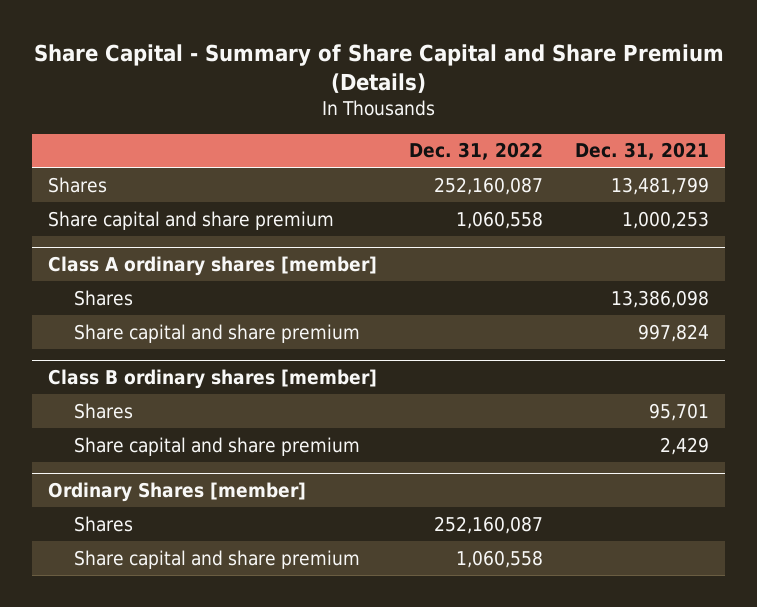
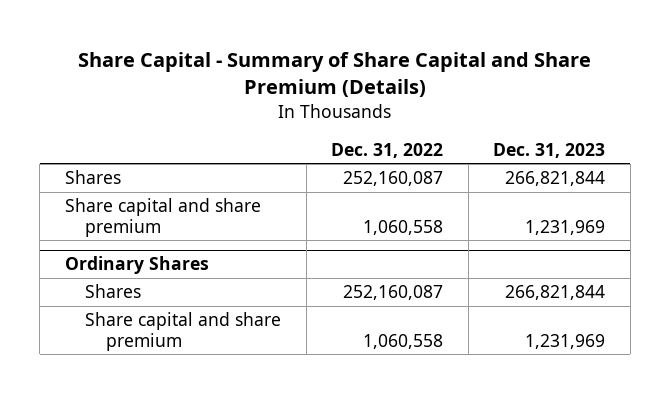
- | Dec. 31, 2022 | Dec. 31, 2021
+ | Dec. 31, 2022 | Dec. 31, 2023
- Class A ordinary shares [member]
- Shares | | 13,386,098
- Share capital and share premium | | 997,824
- Class B ordinary shares [member]
- Shares | | 95,701
- Share capital and share premium | | 2,429
- Ordinary Shares [member]
+ Ordinary Shares

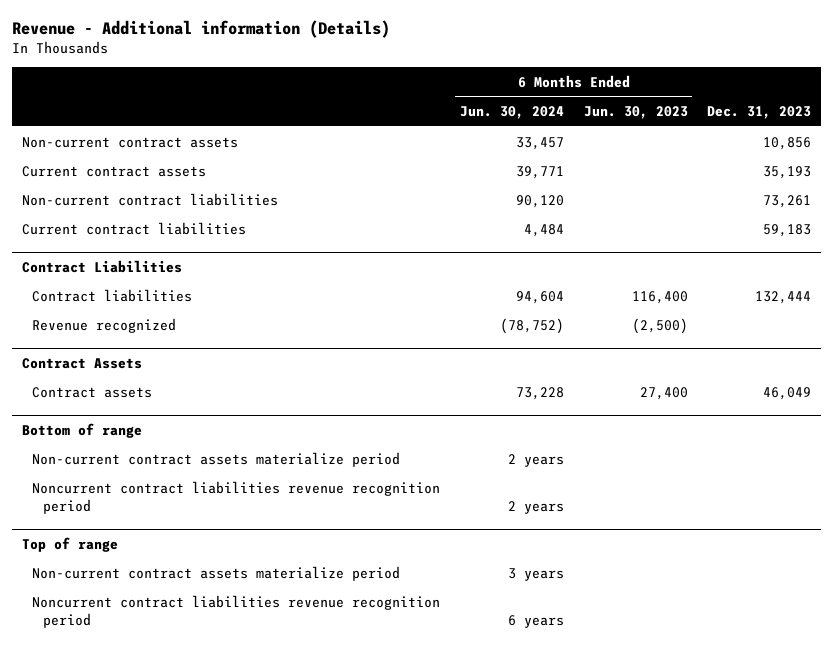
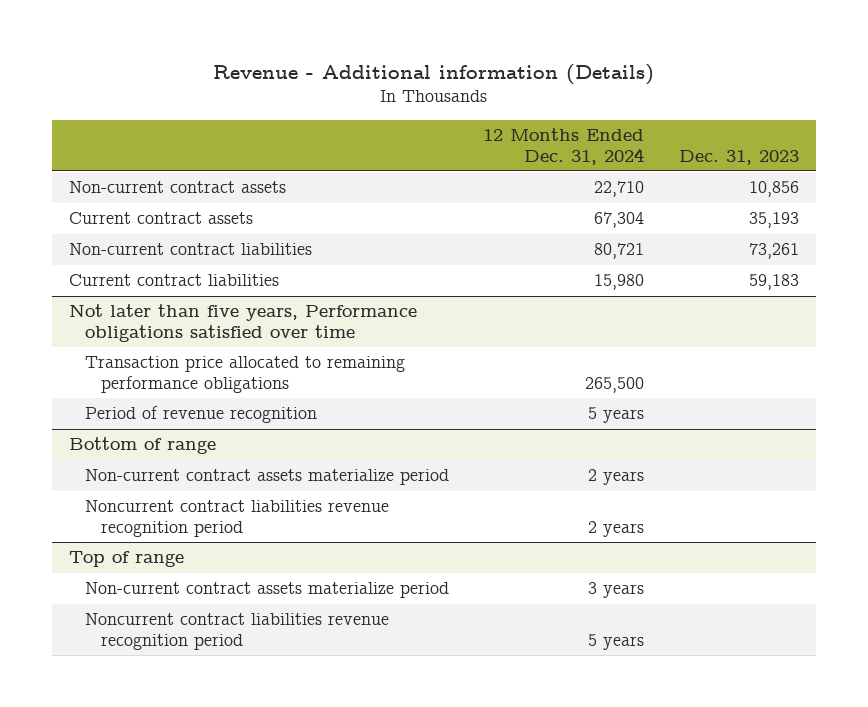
- | 6 Months Ended Jun. 30, 2024 | 6 Months Ended Jun. 30, 2023 | Dec. 31, 2023
+ | 12 Months Ended Dec. 31, 2024 | Dec. 31, 2023
- Contract Liabilities
- Contract liabilities | 94,604 | 116,400 | 132,444
- Revenue recognized | (78,752) | (2,500) |
- Contract Assets
- Contract assets | 73,228 | 27,400 | 46,049
+ Not later than five years, Performance obligations satisfied over time
+ Transaction price allocated to remaining performance obligations | 265,500 |
+ Period of revenue recognition | 5 years |

